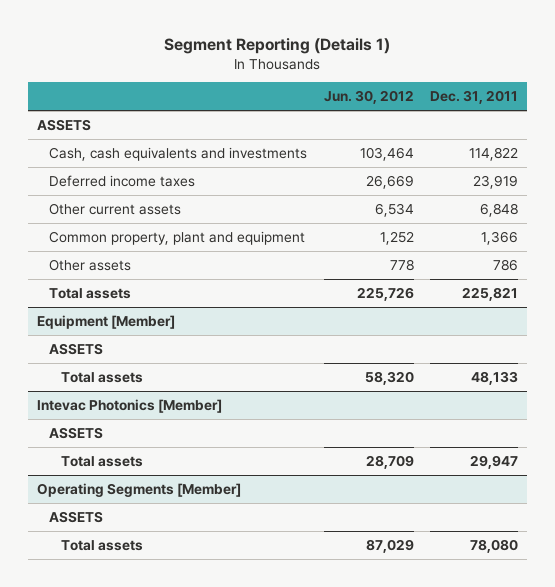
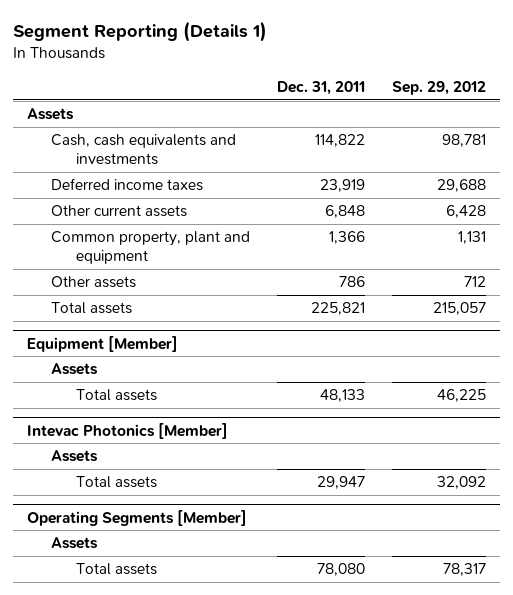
- | Jun. 30, 2012 | Dec. 31, 2011
+ | Dec. 31, 2011 | Sep. 29, 2012
- ASSETS
+ Assets
@ Equipment [Member]
- ASSETS
+ Assets
@ Intevac Photonics [Member]
- ASSETS
+ Assets
@ Operating Segments [Member]
- ASSETS
+ Assets

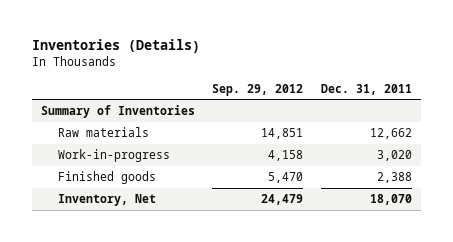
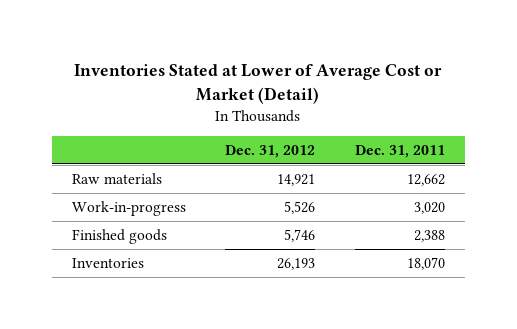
- Inventories (Details)
+ Inventories Stated at Lower of Average Cost or Market (Detail)
- | Sep. 29, 2012 | Dec. 31, 2011
+ | Dec. 31, 2012 | Dec. 31, 2011
- Summary of Inventories
- Inventory, Net | 24,479 | 18,070
+ Inventories | 26,193 | 18,070

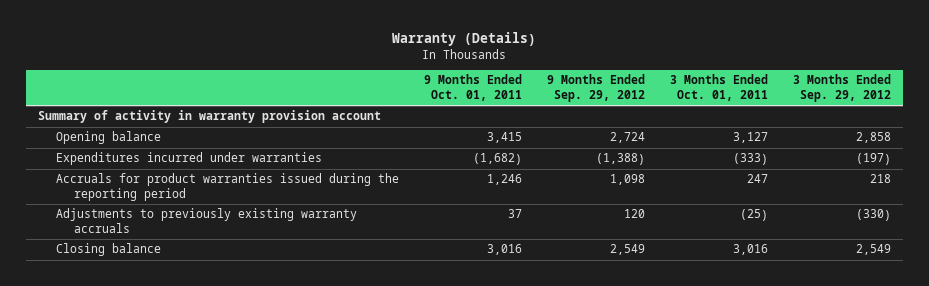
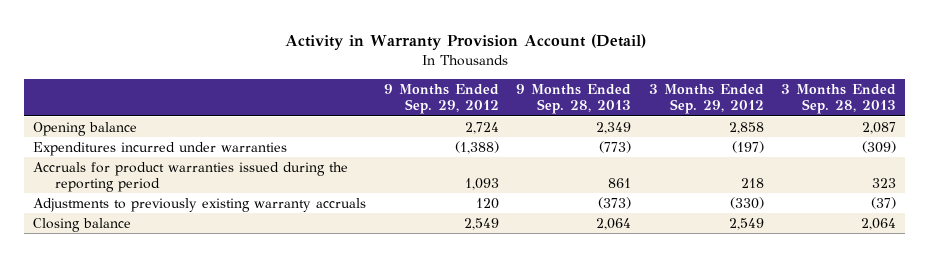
- Warranty (Details)
+ Activity in Warranty Provision Account (Detail)
- | 9 Months Ended Oct. 01, 2011 | 9 Months Ended Sep. 29, 2012 | 3 Months Ended Oct. 01, 2011 | 3 Months Ended Sep. 29, 2012
+ | 9 Months Ended Sep. 29, 2012 | 9 Months Ended Sep. 28, 2013 | 3 Months Ended Sep. 29, 2012 | 3 Months Ended Sep. 28, 2013
- Summary of activity in warranty provision account
- Accruals for product warranties issued during the reporting period | 1,246 | 1,098 | 247 | 218
+ Accruals for product warranties issued during the reporting period | 1,093 | 861 | 218 | 323

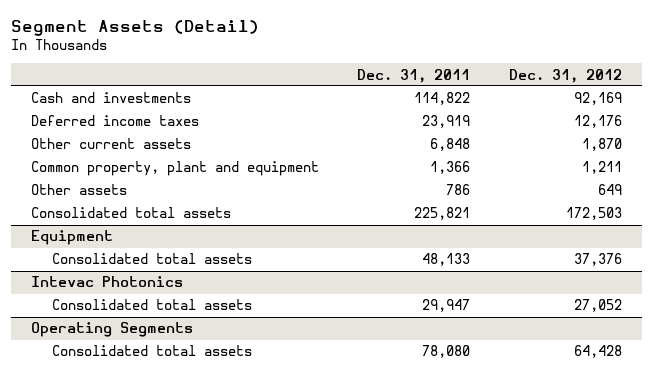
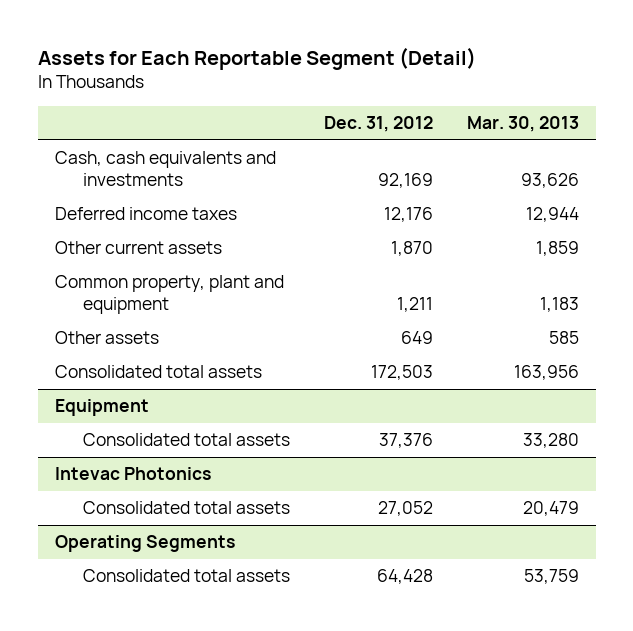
- Segment Assets (Detail)
+ Assets for Each Reportable Segment (Detail)
- | Dec. 31, 2011 | Dec. 31, 2012
+ | Dec. 31, 2012 | Mar. 30, 2013
- Cash and investments | 114,822 | 92,169
+ Cash, cash equivalents and investments | 92,169 | 93,626

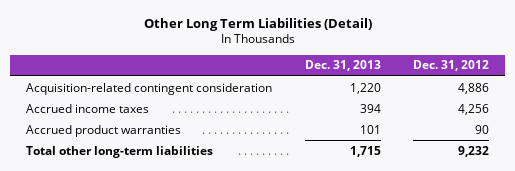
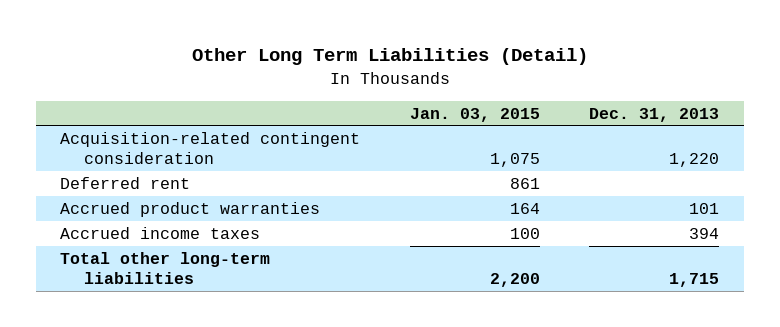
- | Dec. 31, 2013 | Dec. 31, 2012
+ | Jan. 03, 2015 | Dec. 31, 2013
+ Deferred rent | 861 |
moved down: Accrued income taxes | 100 | 394

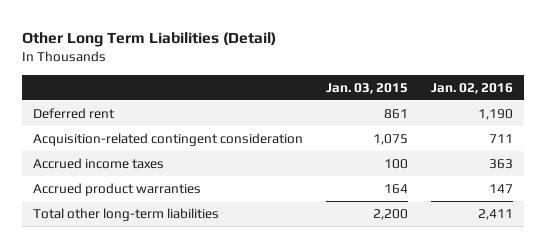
- | Jan. 03, 2015 | Dec. 31, 2013
+ | Jan. 03, 2015 | Jan. 02, 2016
moved down: Acquisition-related contingent consideration | 1,075 | 711
moved down: Accrued product warranties | 164 | 147

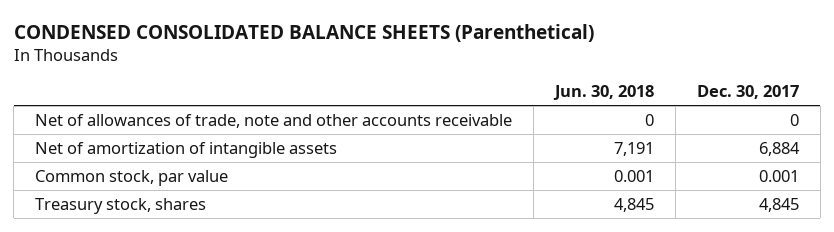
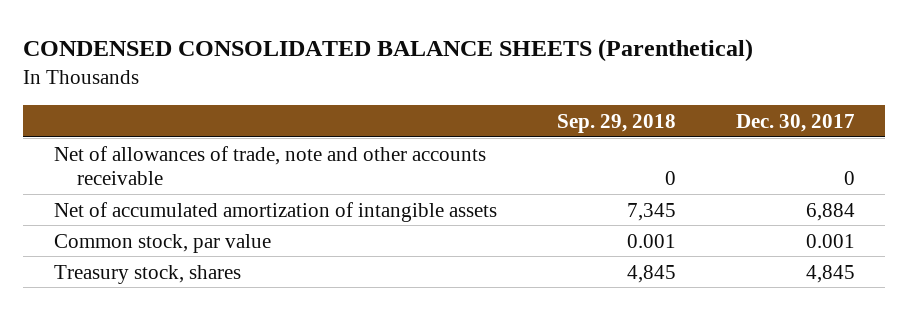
- | Jun. 30, 2018 | Dec. 30, 2017
+ | Sep. 29, 2018 | Dec. 30, 2017
- Net of amortization of intangible assets | 7,191 | 6,884
+ Net of accumulated amortization of intangible assets | 7,345 | 6,884

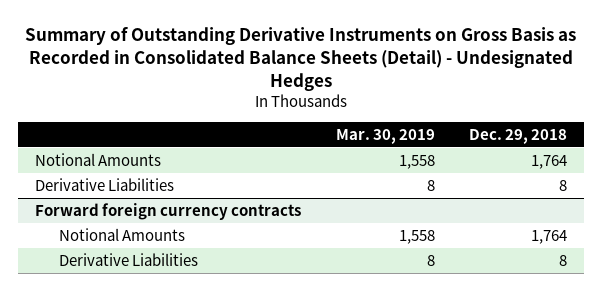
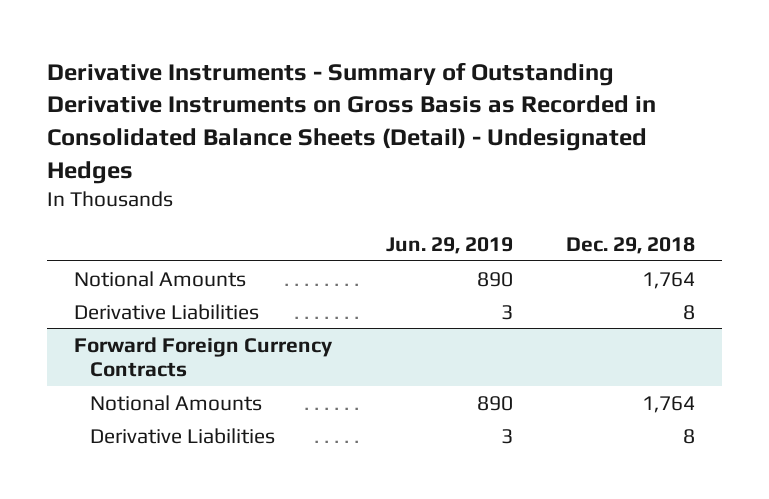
- Summary of Outstanding Derivative Instruments on Gross Basis as Recorded in Consolidated Balance Sheets (Detail) - Undesignated Hedges
+ Derivative Instruments - Summary of Outstanding Derivative Instruments on Gross Basis as Recorded in Consolidated Balance Sheets (Detail) - Undesignated Hedges
- | Mar. 30, 2019 | Dec. 29, 2018
+ | Jun. 29, 2019 | Dec. 29, 2018
- Forward foreign currency contracts
+ Forward Foreign Currency Contracts

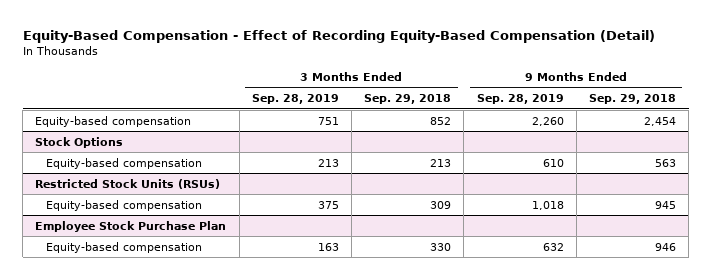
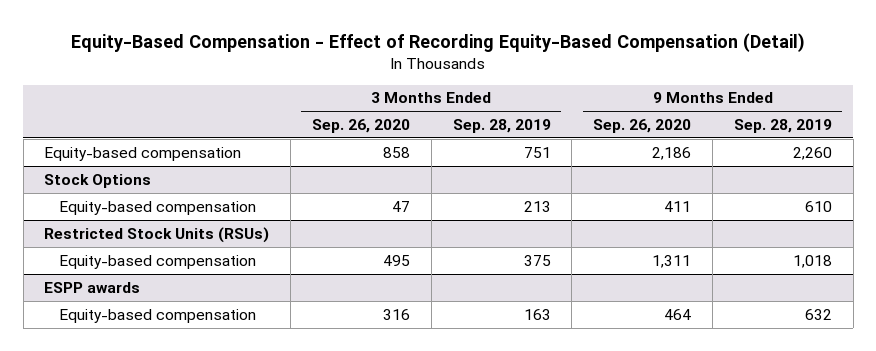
- | 3 Months Ended Sep. 28, 2019 | 3 Months Ended Sep. 29, 2018 | 9 Months Ended Sep. 28, 2019 | 9 Months Ended Sep. 29, 2018
+ | 3 Months Ended Sep. 26, 2020 | 3 Months Ended Sep. 28, 2019 | 9 Months Ended Sep. 26, 2020 | 9 Months Ended Sep. 28, 2019
- Employee Stock Purchase Plan
+ ESPP awards

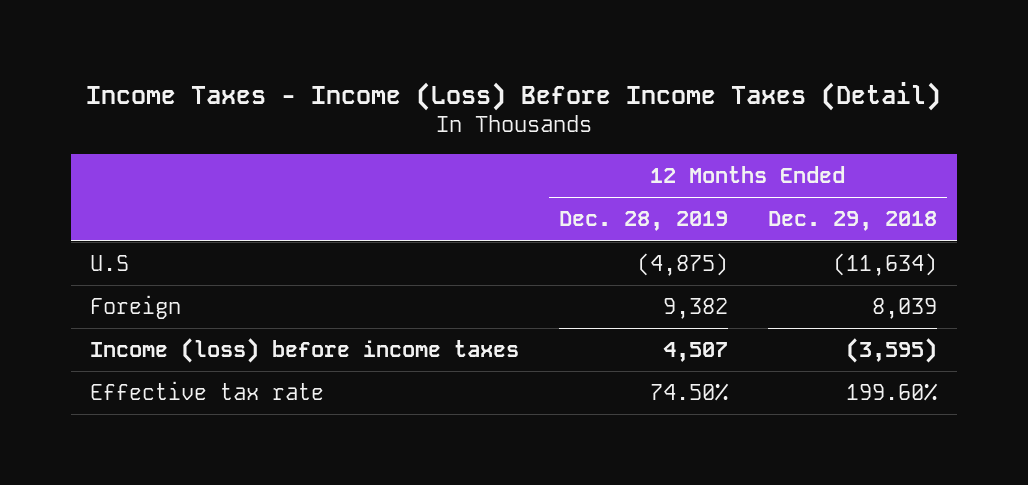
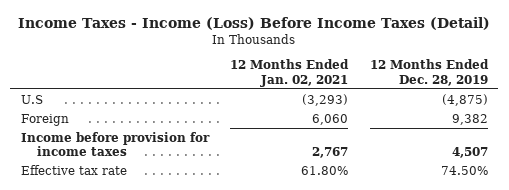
- | 12 Months Ended Dec. 28, 2019 | 12 Months Ended Dec. 29, 2018
+ | 12 Months Ended Jan. 02, 2021 | 12 Months Ended Dec. 28, 2019
- Income (loss) before income taxes | 4,507 | (3,595)
+ Income before provision for income taxes | 2,767 | 4,507

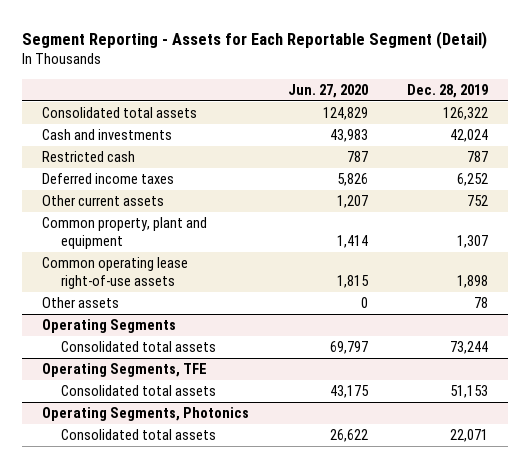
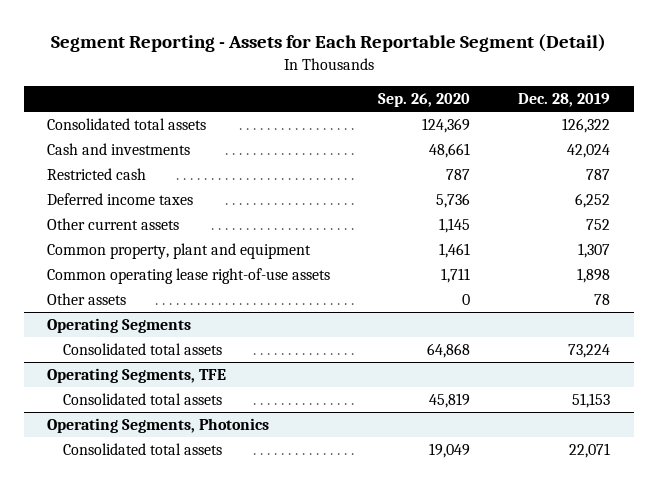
- | Jun. 27, 2020 | Dec. 28, 2019
+ | Sep. 26, 2020 | Dec. 28, 2019
@ Operating Segments
- Consolidated total assets | 69,797 | 73,244
+ Consolidated total assets | 64,868 | 73,224

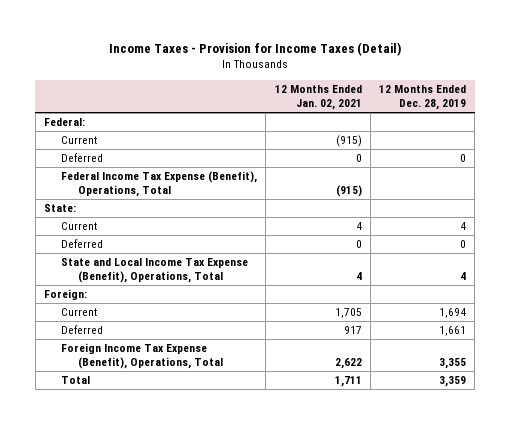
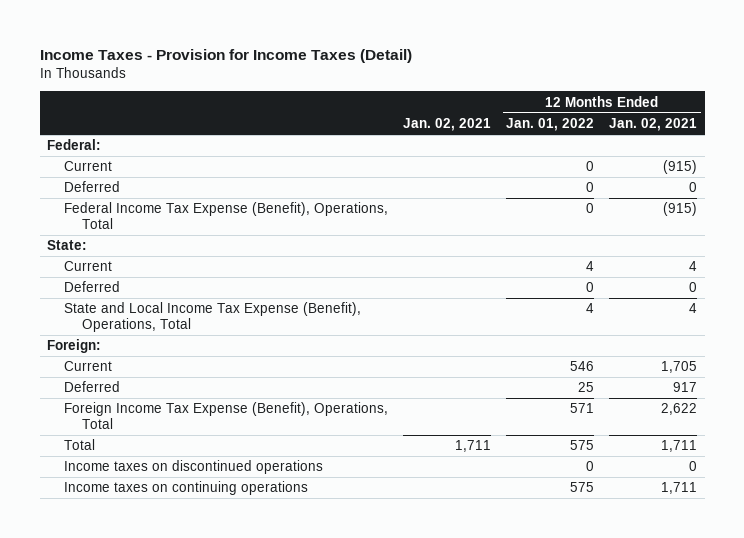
- | 12 Months Ended Jan. 02, 2021 | 12 Months Ended Dec. 28, 2019
+ | Jan. 02, 2021 | 12 Months Ended Jan. 01, 2022 | 12 Months Ended Jan. 02, 2021
+ Income taxes on discontinued operations | | 0 | 0
+ Income taxes on continuing operations | | 575 | 1,711

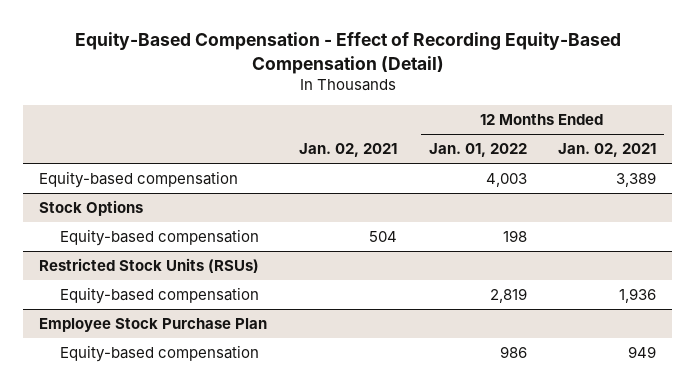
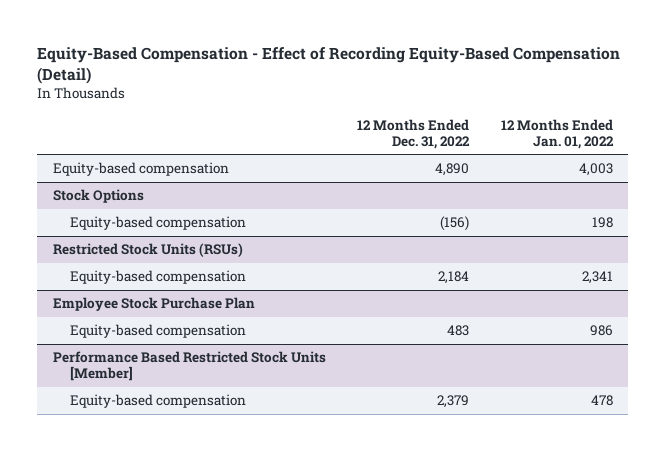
- | Jan. 02, 2021 | 12 Months Ended Jan. 01, 2022 | 12 Months Ended Jan. 02, 2021
+ | 12 Months Ended Dec. 31, 2022 | 12 Months Ended Jan. 01, 2022
@ Restricted Stock Units (RSUs)
- Equity-based compensation | | 2,819 | 1,936
+ Equity-based compensation | 2,184 | 2,341
+ Performance Based Restricted Stock Units [Member]
+ Equity-based compensation | 2,379 | 478

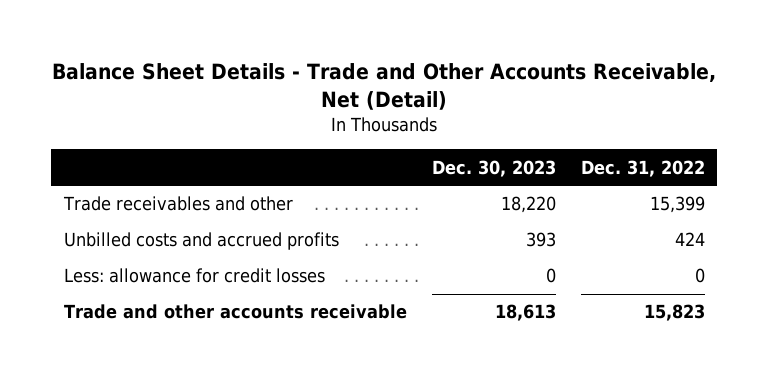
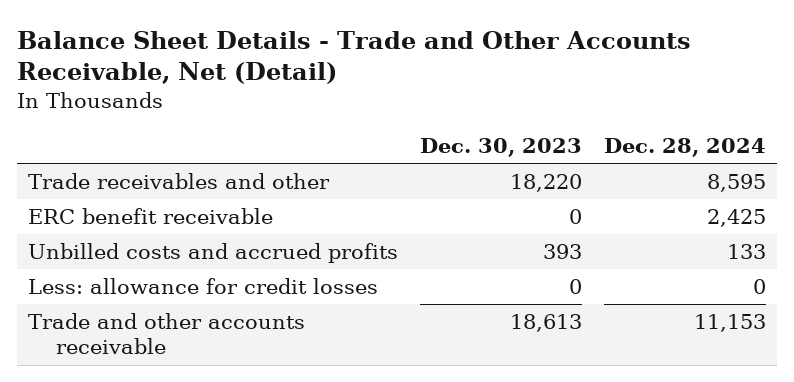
- | Dec. 30, 2023 | Dec. 31, 2022
+ | Dec. 30, 2023 | Dec. 28, 2024
+ ERC benefit receivable | 0 | 2,425

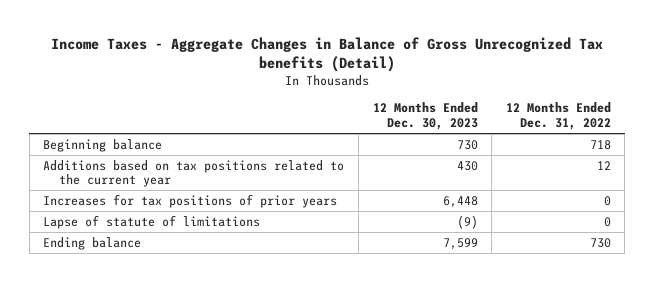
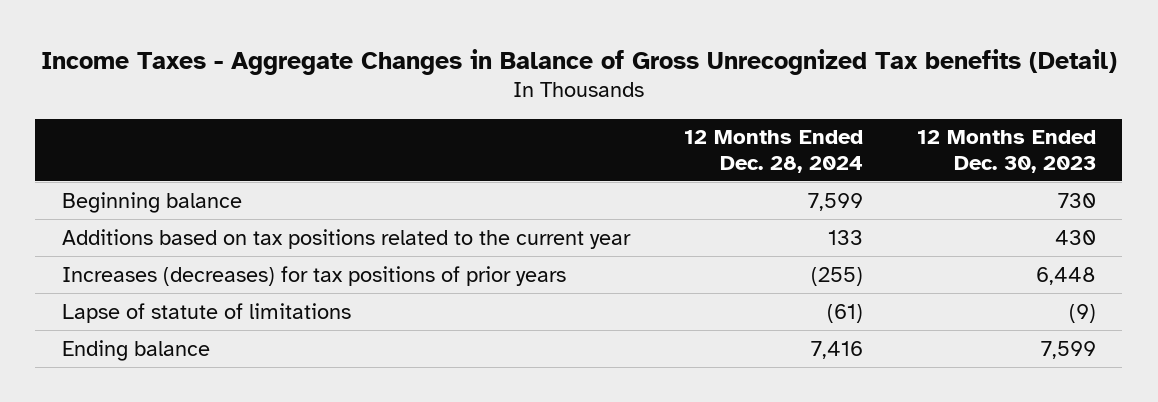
- | 12 Months Ended Dec. 30, 2023 | 12 Months Ended Dec. 31, 2022
+ | 12 Months Ended Dec. 28, 2024 | 12 Months Ended Dec. 30, 2023
- Increases for tax positions of prior years | 6,448 | 0
+ Increases (decreases) for tax positions of prior years | (255) | 6,448

